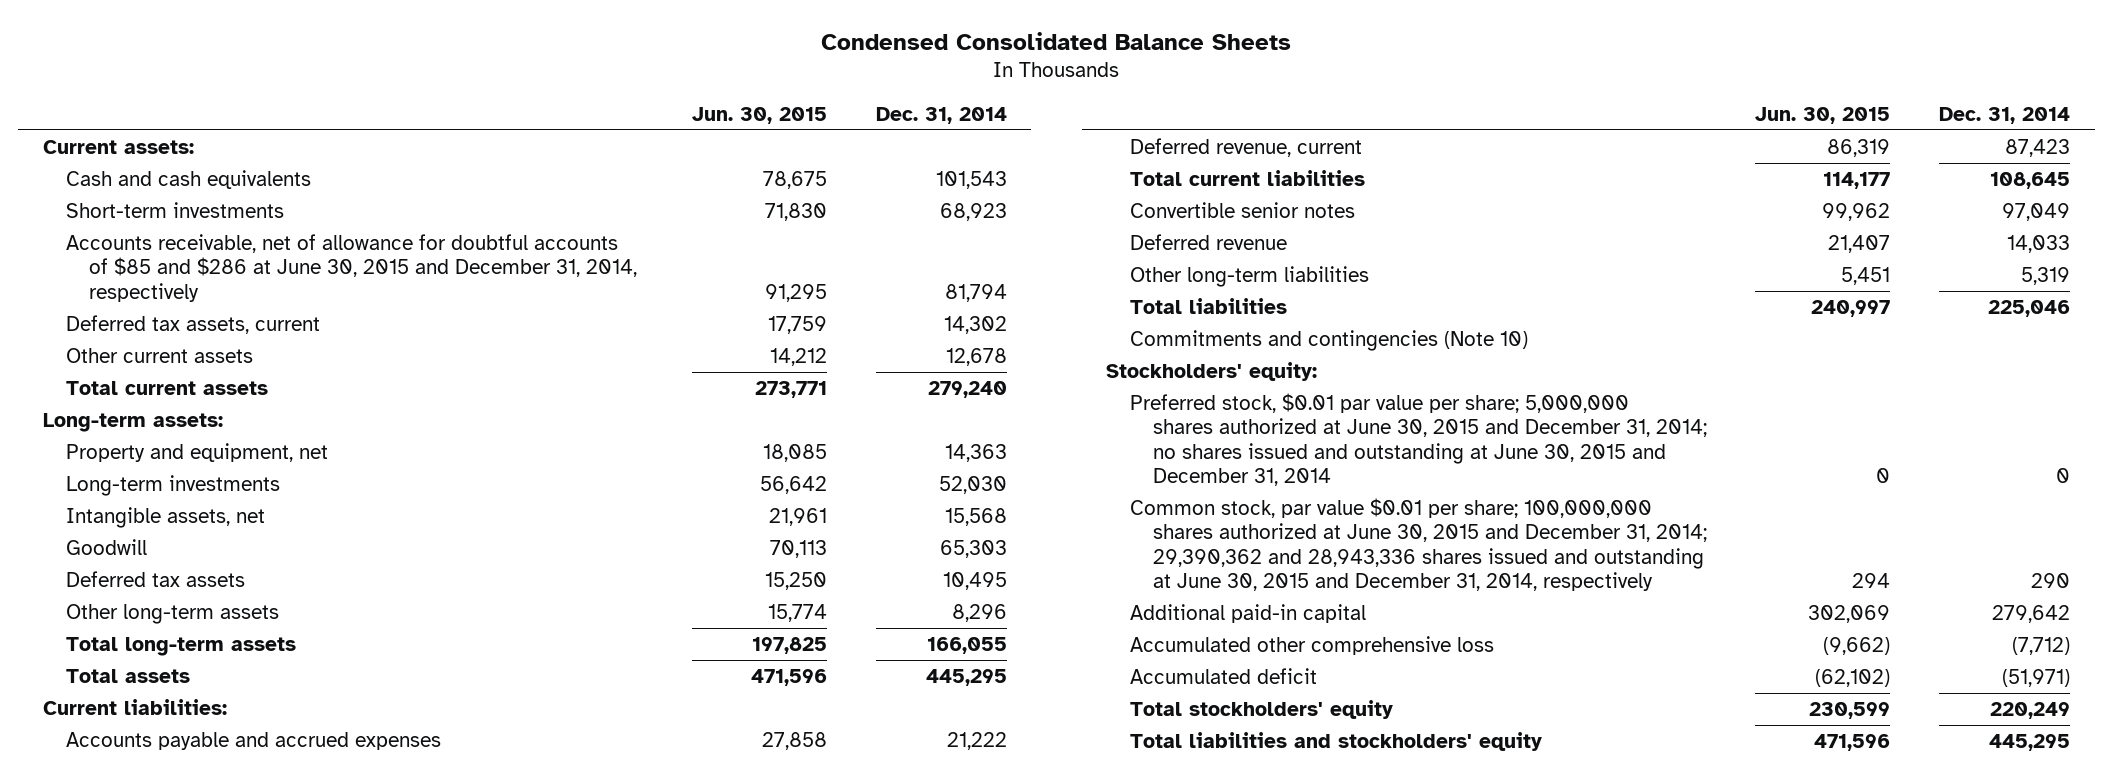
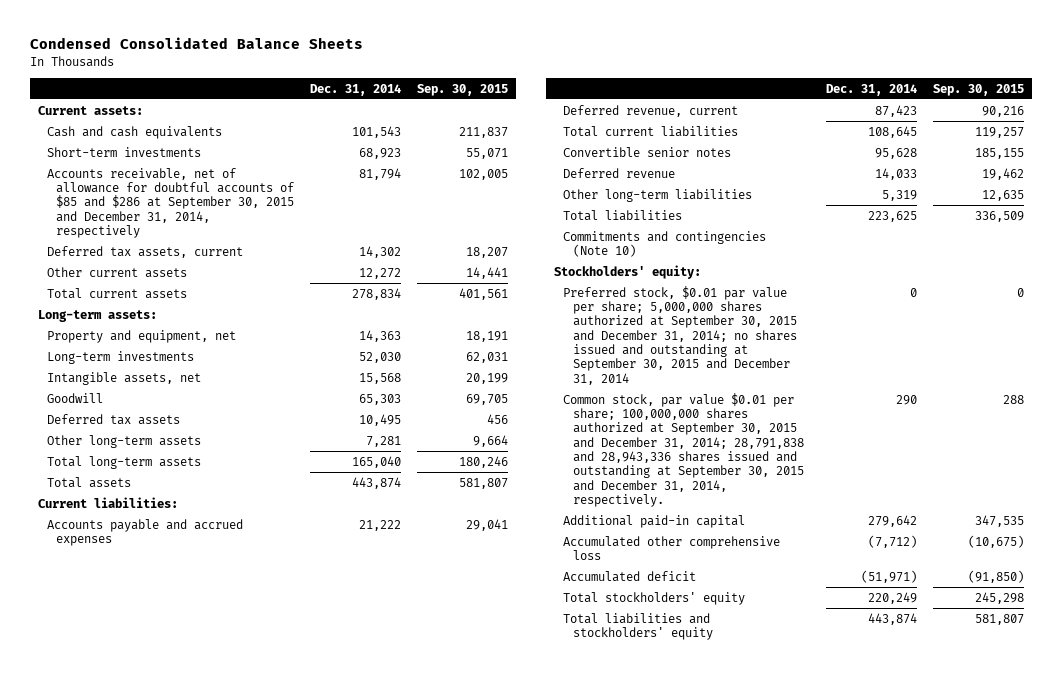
- | Jun. 30, 2015 | Dec. 31, 2014
+ | Dec. 31, 2014 | Sep. 30, 2015
- Accounts receivable, net of allowance for doubtful accounts of $85 and $286 at June 30, 2015 and December 31, 2014, respectively | 91,295 | 81,794
+ Accounts receivable, net of allowance for doubtful accounts of $85 and $286 at September 30, 2015 and December 31, 2014, respectively | 81,794 | 102,005
- Other current assets | 14,212 | 12,678
- Total current assets | 273,771 | 279,240
+ Other current assets | 12,272 | 14,441
+ Total current assets | 278,834 | 401,561
- Other long-term assets | 15,774 | 8,296
- Total long-term assets | 197,825 | 166,055
- Total assets | 471,596 | 445,295
+ Other long-term assets | 7,281 | 9,664
+ Total long-term assets | 165,040 | 180,246
+ Total assets | 443,874 | 581,807
- Convertible senior notes | 99,962 | 97,049
+ Convertible senior notes | 95,628 | 185,155
- Total liabilities | 240,997 | 225,046
+ Total liabilities | 223,625 | 336,509
- Preferred stock, $0.01 par value per share; 5,000,000 shares authorized at June 30, 2015 and December 31, 2014; no shares issued and outstanding at June 30, 2015 and December 31, 2014 | 0 | 0
- Common stock, par value $0.01 per share; 100,000,000 shares authorized at June 30, 2015 and December 31, 2014; 29,390,362 and 28,943,336 shares issued and outstanding at June 30, 2015 and December 31, 2014, respectively | 294 | 290
+ Preferred stock, $0.01 par value per share; 5,000,000 shares authorized at September 30, 2015 and December 31, 2014; no shares issued and outstanding at September 30, 2015 and December 31, 2014 | 0 | 0
+ Common stock, par value $0.01 per share; 100,000,000 shares authorized at September 30, 2015 and December 31, 2014; 28,791,838 and 28,943,336 shares issued and outstanding at September 30, 2015 and December 31, 2014, respectively. | 290 | 288
- Total liabilities and stockholders' equity | 471,596 | 445,295
+ Total liabilities and stockholders' equity | 443,874 | 581,807

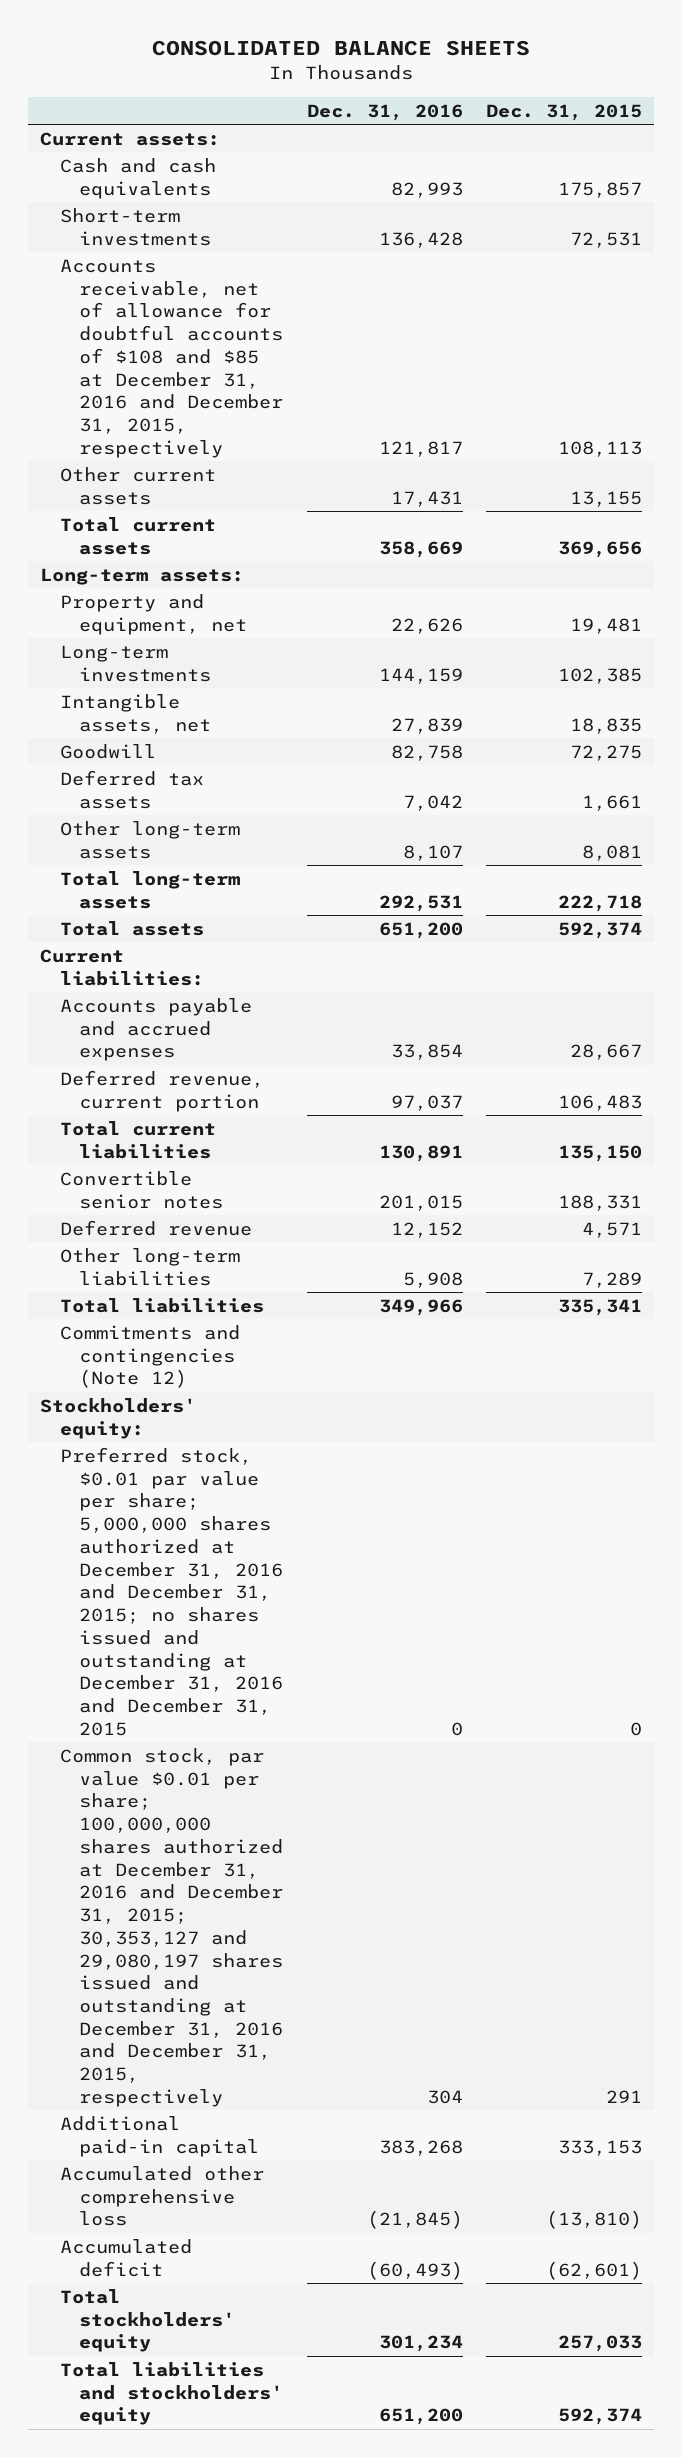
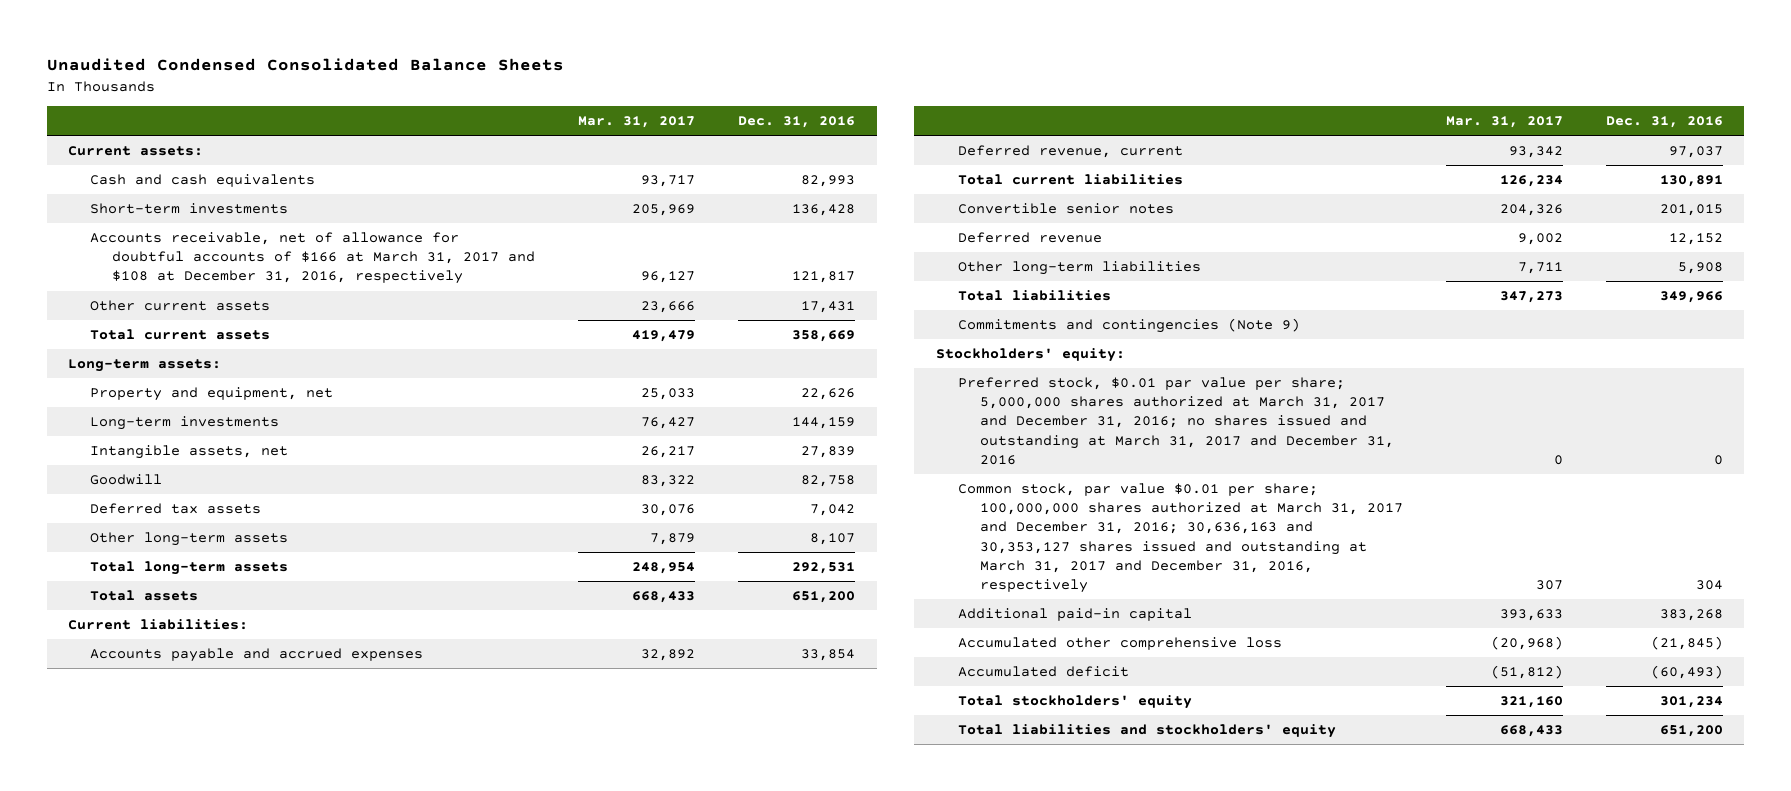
- CONSOLIDATED BALANCE SHEETS
+ Unaudited Condensed Consolidated Balance Sheets
- | Dec. 31, 2016 | Dec. 31, 2015
+ | Mar. 31, 2017 | Dec. 31, 2016
- Accounts receivable, net of allowance for doubtful accounts of $108 and $85 at December 31, 2016 and December 31, 2015, respectively | 121,817 | 108,113
+ Accounts receivable, net of allowance for doubtful accounts of $166 at March 31, 2017 and $108 at December 31, 2016, respectively | 96,127 | 121,817
- Deferred revenue, current portion | 97,037 | 106,483
+ Deferred revenue, current | 93,342 | 97,037
- Commitments and contingencies (Note 12)
+ Commitments and contingencies (Note 9)
- Preferred stock, $0.01 par value per share; 5,000,000 shares authorized at December 31, 2016 and December 31, 2015; no shares issued and outstanding at December 31, 2016 and December 31, 2015 | 0 | 0
- Common stock, par value $0.01 per share; 100,000,000 shares authorized at December 31, 2016 and December 31, 2015; 30,353,127 and 29,080,197 shares issued and outstanding at December 31, 2016 and December 31, 2015, respectively | 304 | 291
+ Preferred stock, $0.01 par value per share; 5,000,000 shares authorized at March 31, 2017 and December 31, 2016; no shares issued and outstanding at March 31, 2017 and December 31, 2016 | 0 | 0
+ Common stock, par value $0.01 per share; 100,000,000 shares authorized at March 31, 2017 and December 31, 2016; 30,636,163 and 30,353,127 shares issued and outstanding at March 31, 2017 and December 31, 2016, respectively | 307 | 304

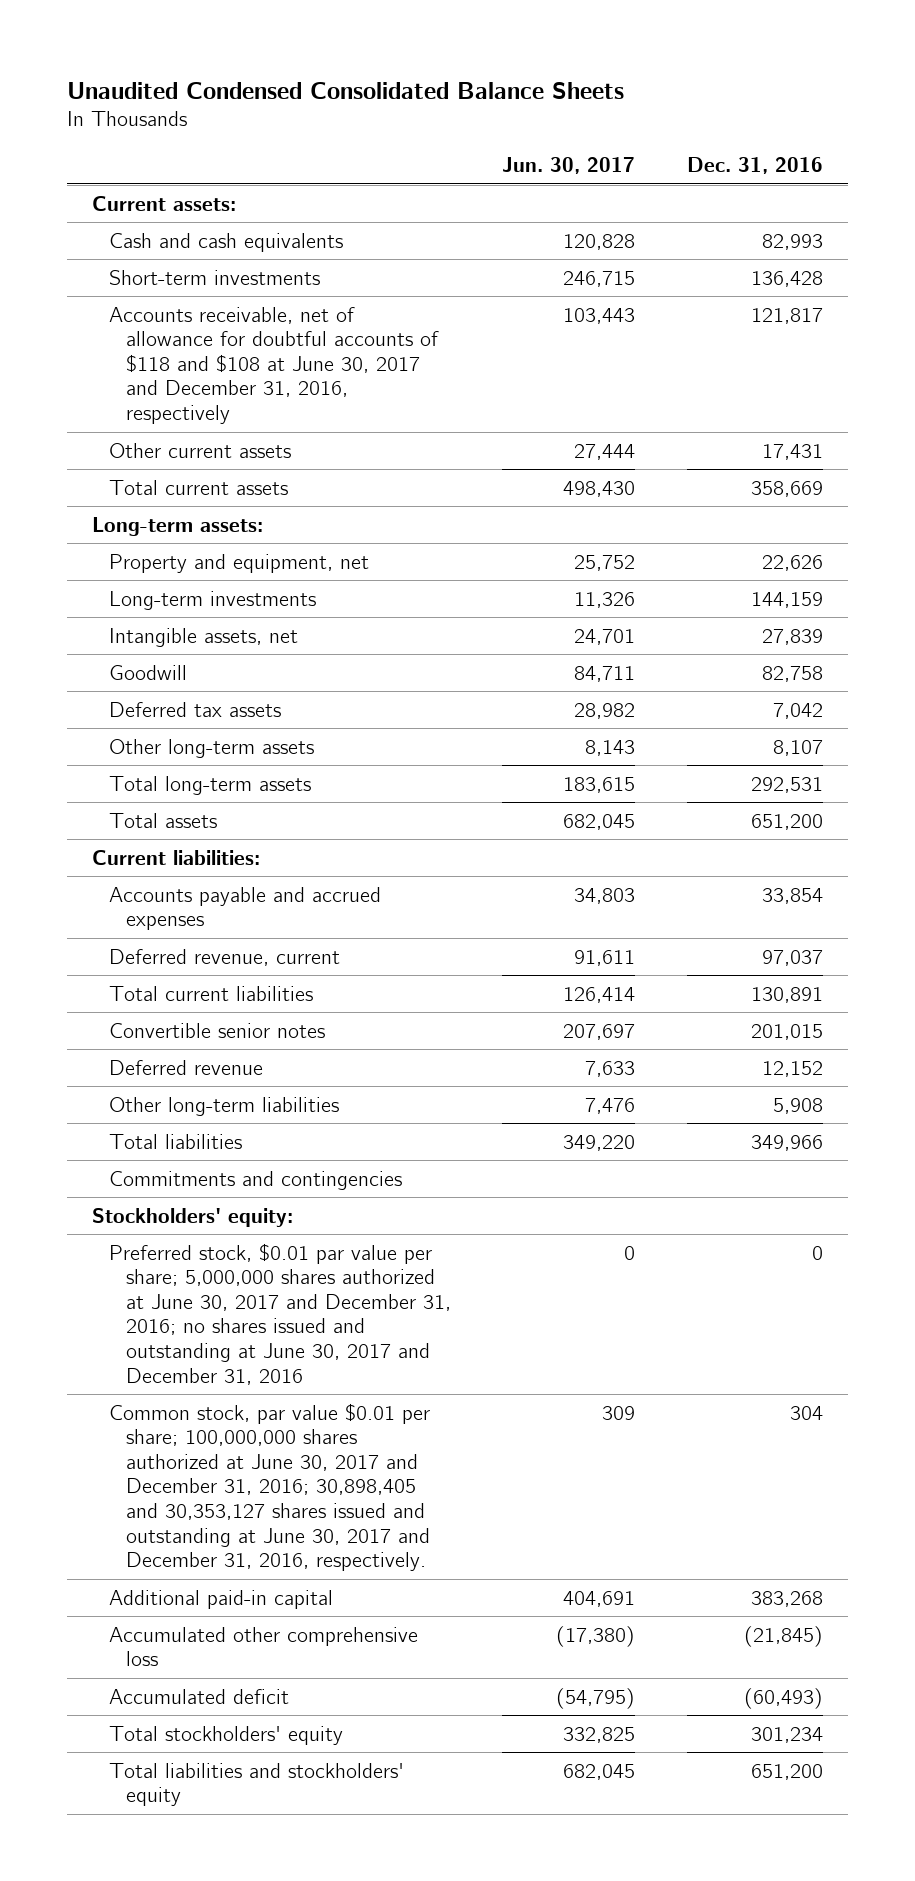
- | Mar. 31, 2017 | Dec. 31, 2016
+ | Jun. 30, 2017 | Dec. 31, 2016
- Accounts receivable, net of allowance for doubtful accounts of $166 at March 31, 2017 and $108 at December 31, 2016, respectively | 96,127 | 121,817
+ Accounts receivable, net of allowance for doubtful accounts of $118 and $108 at June 30, 2017 and December 31, 2016, respectively | 103,443 | 121,817
- Commitments and contingencies (Note 9)
+ Commitments and contingencies
- Preferred stock, $0.01 par value per share; 5,000,000 shares authorized at March 31, 2017 and December 31, 2016; no shares issued and outstanding at March 31, 2017 and December 31, 2016 | 0 | 0
- Common stock, par value $0.01 per share; 100,000,000 shares authorized at March 31, 2017 and December 31, 2016; 30,636,163 and 30,353,127 shares issued and outstanding at March 31, 2017 and December 31, 2016, respectively | 307 | 304
+ Preferred stock, $0.01 par value per share; 5,000,000 shares authorized at June 30, 2017 and December 31, 2016; no shares issued and outstanding at June 30, 2017 and December 31, 2016 | 0 | 0
+ Common stock, par value $0.01 per share; 100,000,000 shares authorized at June 30, 2017 and December 31, 2016; 30,898,405 and 30,353,127 shares issued and outstanding at June 30, 2017 and December 31, 2016, respectively. | 309 | 304

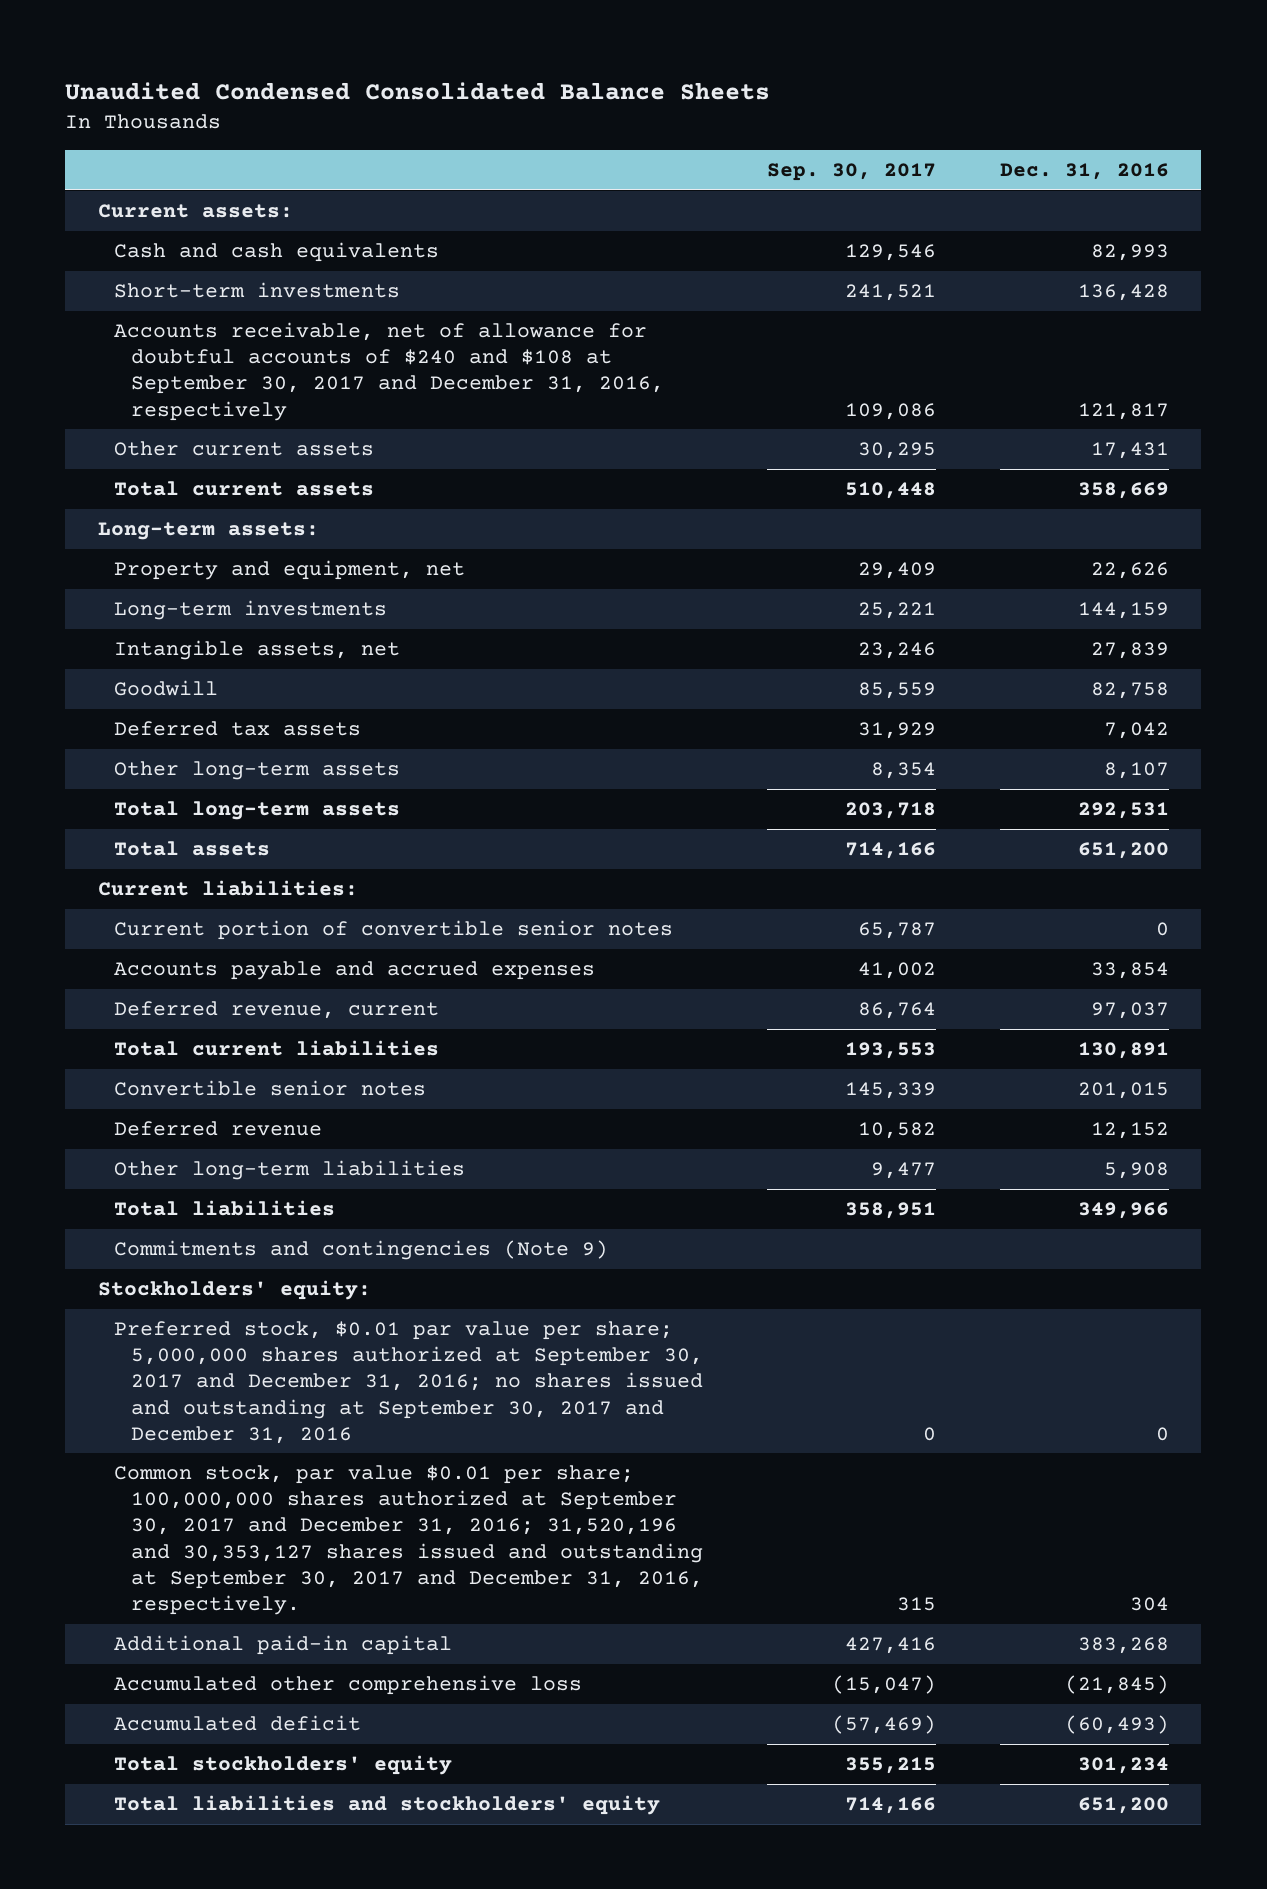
- | Jun. 30, 2017 | Dec. 31, 2016
+ | Sep. 30, 2017 | Dec. 31, 2016
- Accounts receivable, net of allowance for doubtful accounts of $118 and $108 at June 30, 2017 and December 31, 2016, respectively | 103,443 | 121,817
+ Accounts receivable, net of allowance for doubtful accounts of $240 and $108 at September 30, 2017 and December 31, 2016, respectively | 109,086 | 121,817
+ Current portion of convertible senior notes | 65,787 | 0
- Commitments and contingencies
+ Commitments and contingencies (Note 9)
- Preferred stock, $0.01 par value per share; 5,000,000 shares authorized at June 30, 2017 and December 31, 2016; no shares issued and outstanding at June 30, 2017 and December 31, 2016 | 0 | 0
- Common stock, par value $0.01 per share; 100,000,000 shares authorized at June 30, 2017 and December 31, 2016; 30,898,405 and 30,353,127 shares issued and outstanding at June 30, 2017 and December 31, 2016, respectively. | 309 | 304
+ Preferred stock, $0.01 par value per share; 5,000,000 shares authorized at September 30, 2017 and December 31, 2016; no shares issued and outstanding at September 30, 2017 and December 31, 2016 | 0 | 0
+ Common stock, par value $0.01 per share; 100,000,000 shares authorized at September 30, 2017 and December 31, 2016; 31,520,196 and 30,353,127 shares issued and outstanding at September 30, 2017 and December 31, 2016, respectively. | 315 | 304

